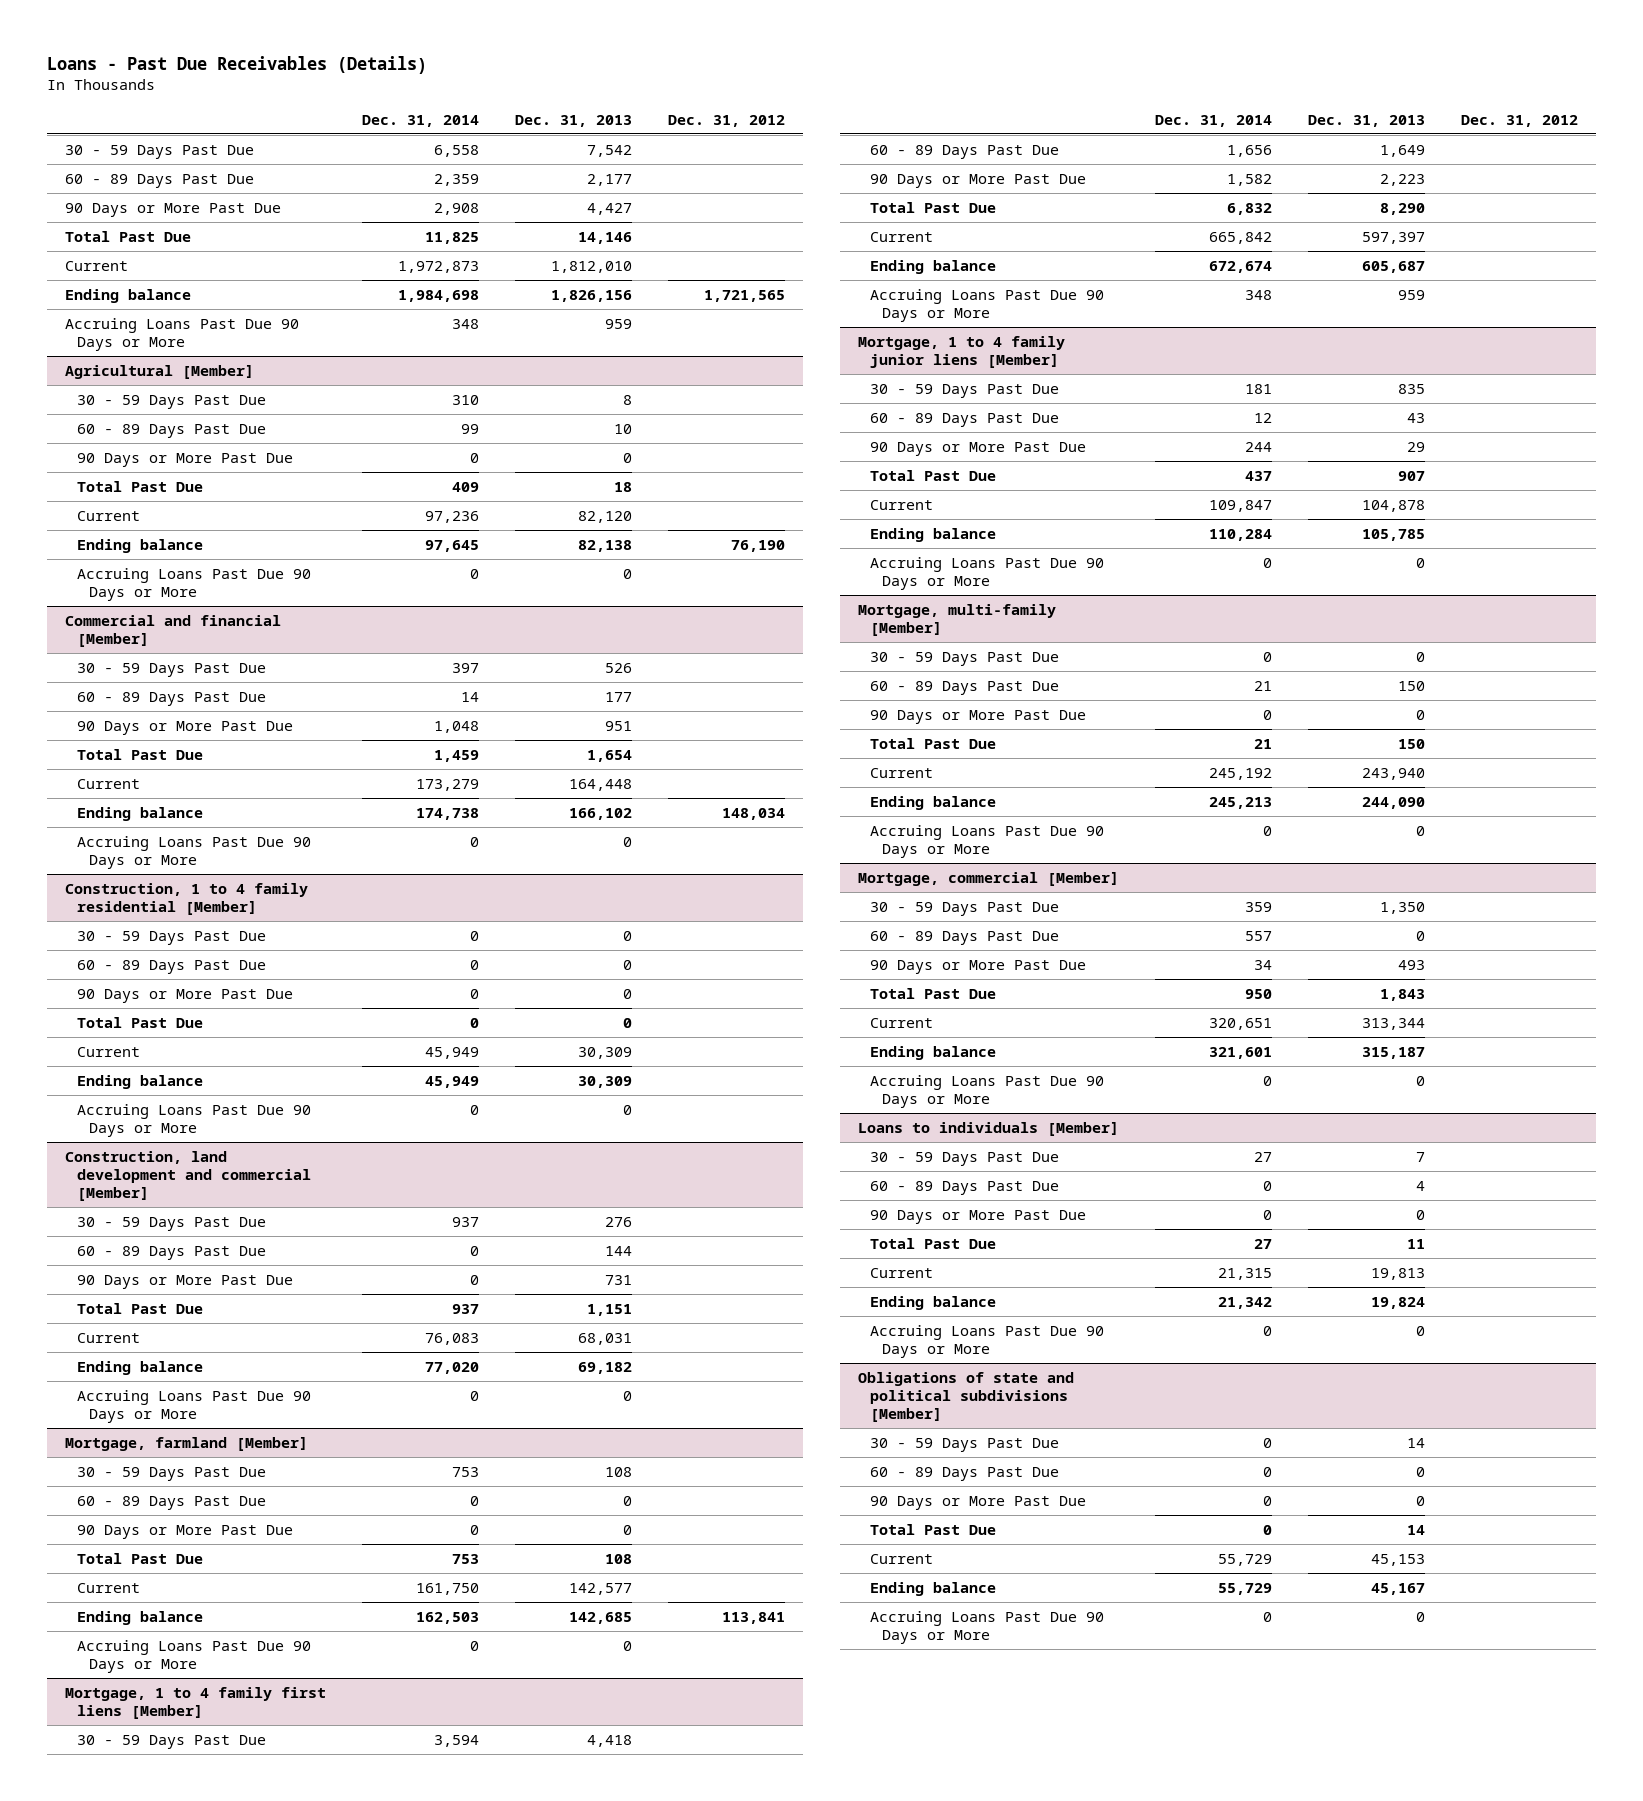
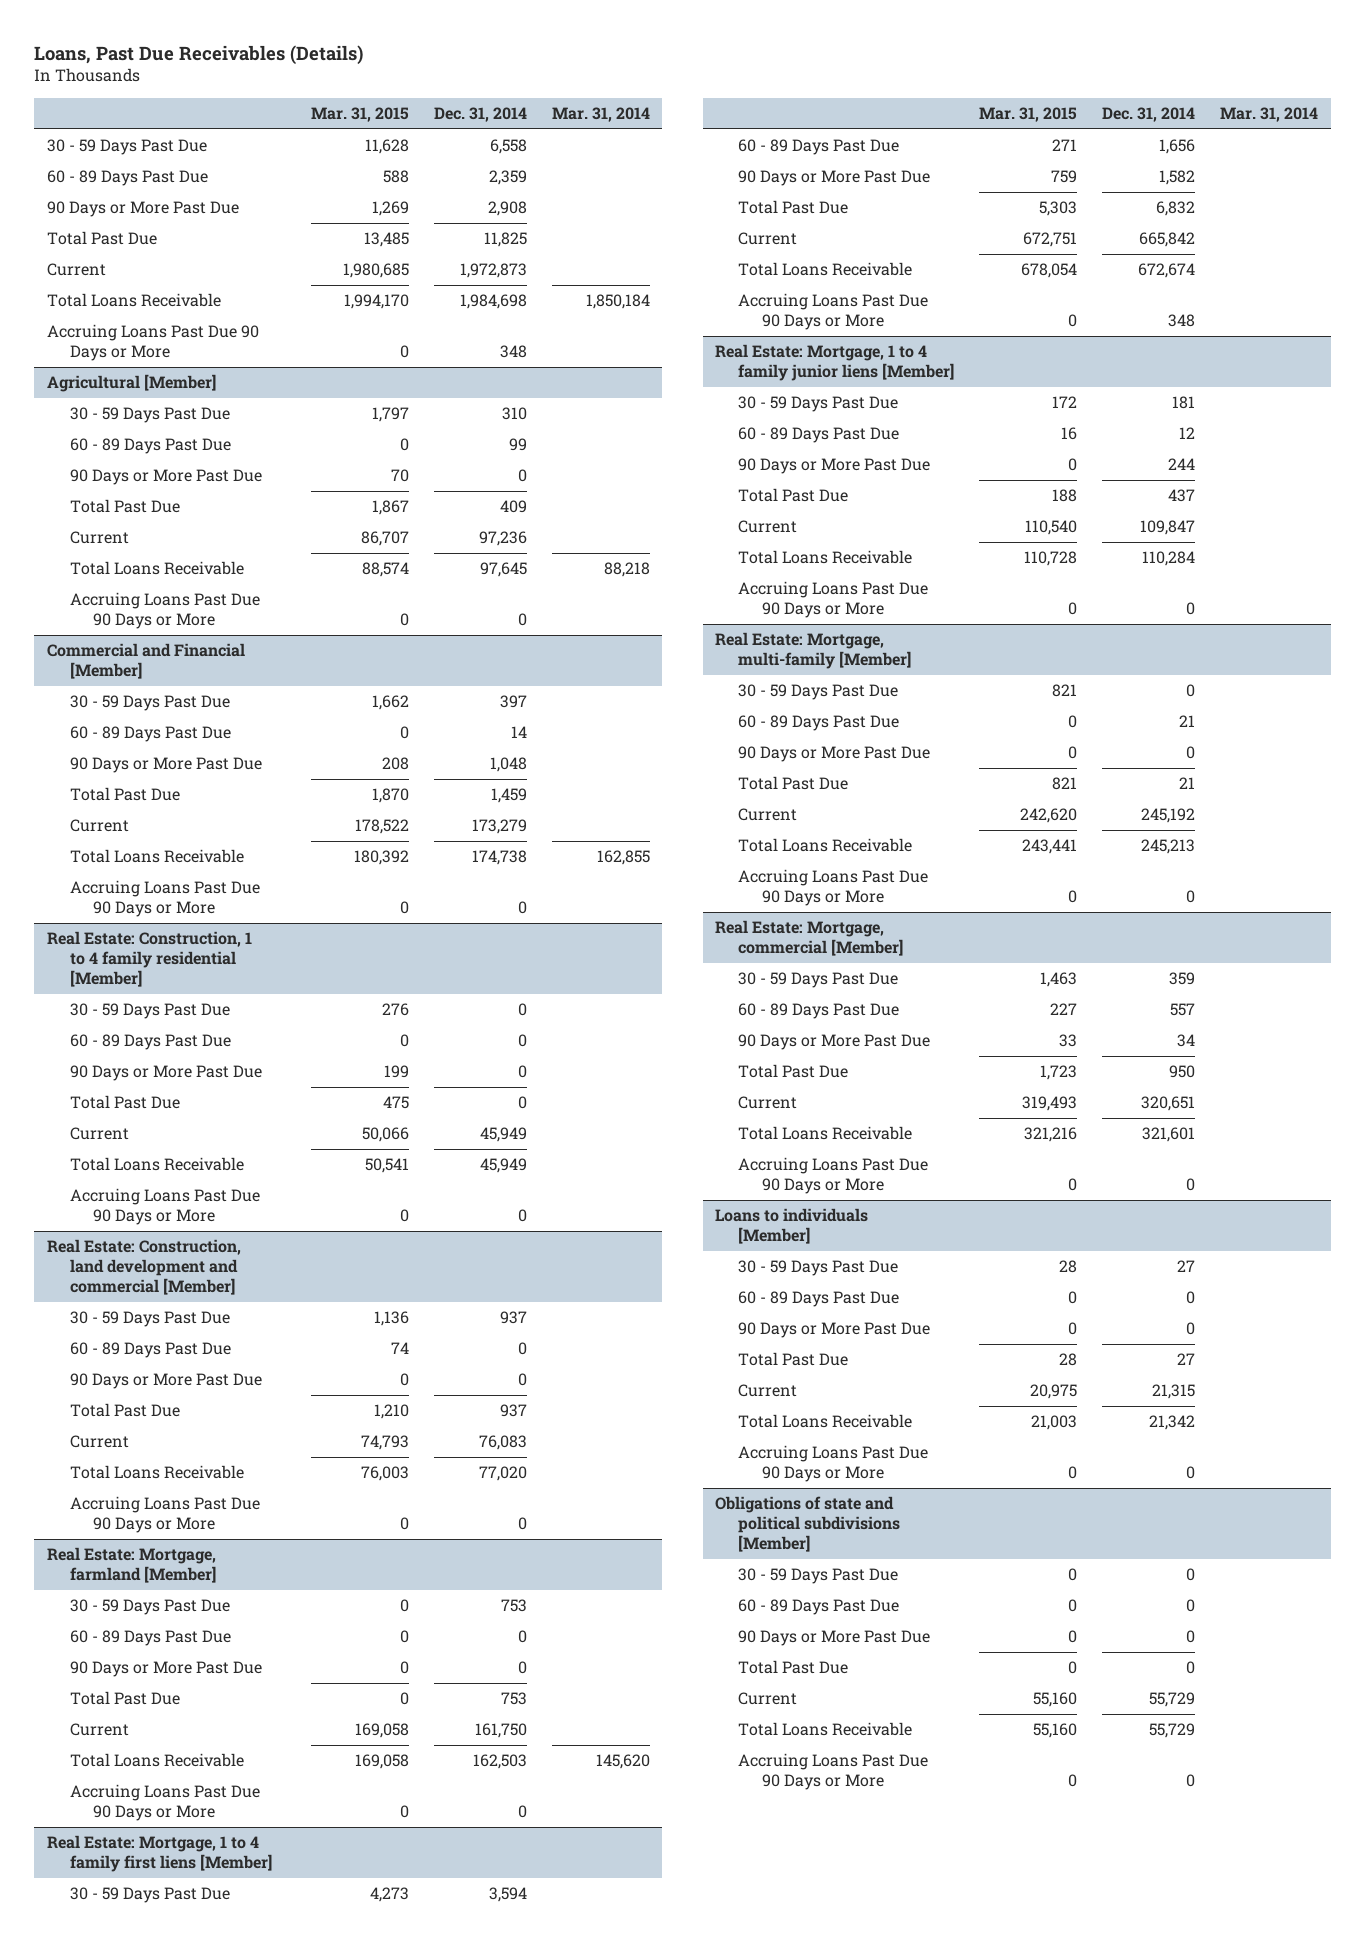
- Loans - Past Due Receivables (Details)
+ Loans, Past Due Receivables (Details)
- | Dec. 31, 2014 | Dec. 31, 2013 | Dec. 31, 2012
+ | Mar. 31, 2015 | Dec. 31, 2014 | Mar. 31, 2014
- Ending balance | 1,984,698 | 1,826,156 | 1,721,565
+ Total Loans Receivable | 1,994,170 | 1,984,698 | 1,850,184
@ Agricultural [Member]
- Ending balance | 97,645 | 82,138 | 76,190
+ Total Loans Receivable | 88,574 | 97,645 | 88,218
- Commercial and financial [Member]
+ Commercial and Financial [Member]
- Ending balance | 174,738 | 166,102 | 148,034
+ Total Loans Receivable | 180,392 | 174,738 | 162,855
- Construction, 1 to 4 family residential [Member]
+ Real Estate: Construction, 1 to 4 family residential [Member]
- Ending balance | 45,949 | 30,309 |
+ Total Loans Receivable | 50,541 | 45,949 |
- Construction, land development and commercial [Member]
+ Real Estate: Construction, land development and commercial [Member]
- Ending balance | 77,020 | 69,182 |
+ Total Loans Receivable | 76,003 | 77,020 |
- Mortgage, farmland [Member]
+ Real Estate: Mortgage, farmland [Member]
- Ending balance | 162,503 | 142,685 | 113,841
+ Total Loans Receivable | 169,058 | 162,503 | 145,620
- Mortgage, 1 to 4 family first liens [Member]
+ Real Estate: Mortgage, 1 to 4 family first liens [Member]
- Ending balance | 672,674 | 605,687 |
+ Total Loans Receivable | 678,054 | 672,674 |
- Mortgage, 1 to 4 family junior liens [Member]
+ Real Estate: Mortgage, 1 to 4 family junior liens [Member]
- Ending balance | 110,284 | 105,785 |
+ Total Loans Receivable | 110,728 | 110,284 |
- Mortgage, multi-family [Member]
+ Real Estate: Mortgage, multi-family [Member]
- Ending balance | 245,213 | 244,090 |
+ Total Loans Receivable | 243,441 | 245,213 |
- Mortgage, commercial [Member]
+ Real Estate: Mortgage, commercial [Member]
- Ending balance | 321,601 | 315,187 |
+ Total Loans Receivable | 321,216 | 321,601 |
@ Loans to individuals [Member]
- Ending balance | 21,342 | 19,824 |
+ Total Loans Receivable | 21,003 | 21,342 |
@ Obligations of state and political subdivisions [Member]
- Ending balance | 55,729 | 45,167 |
+ Total Loans Receivable | 55,160 | 55,729 |

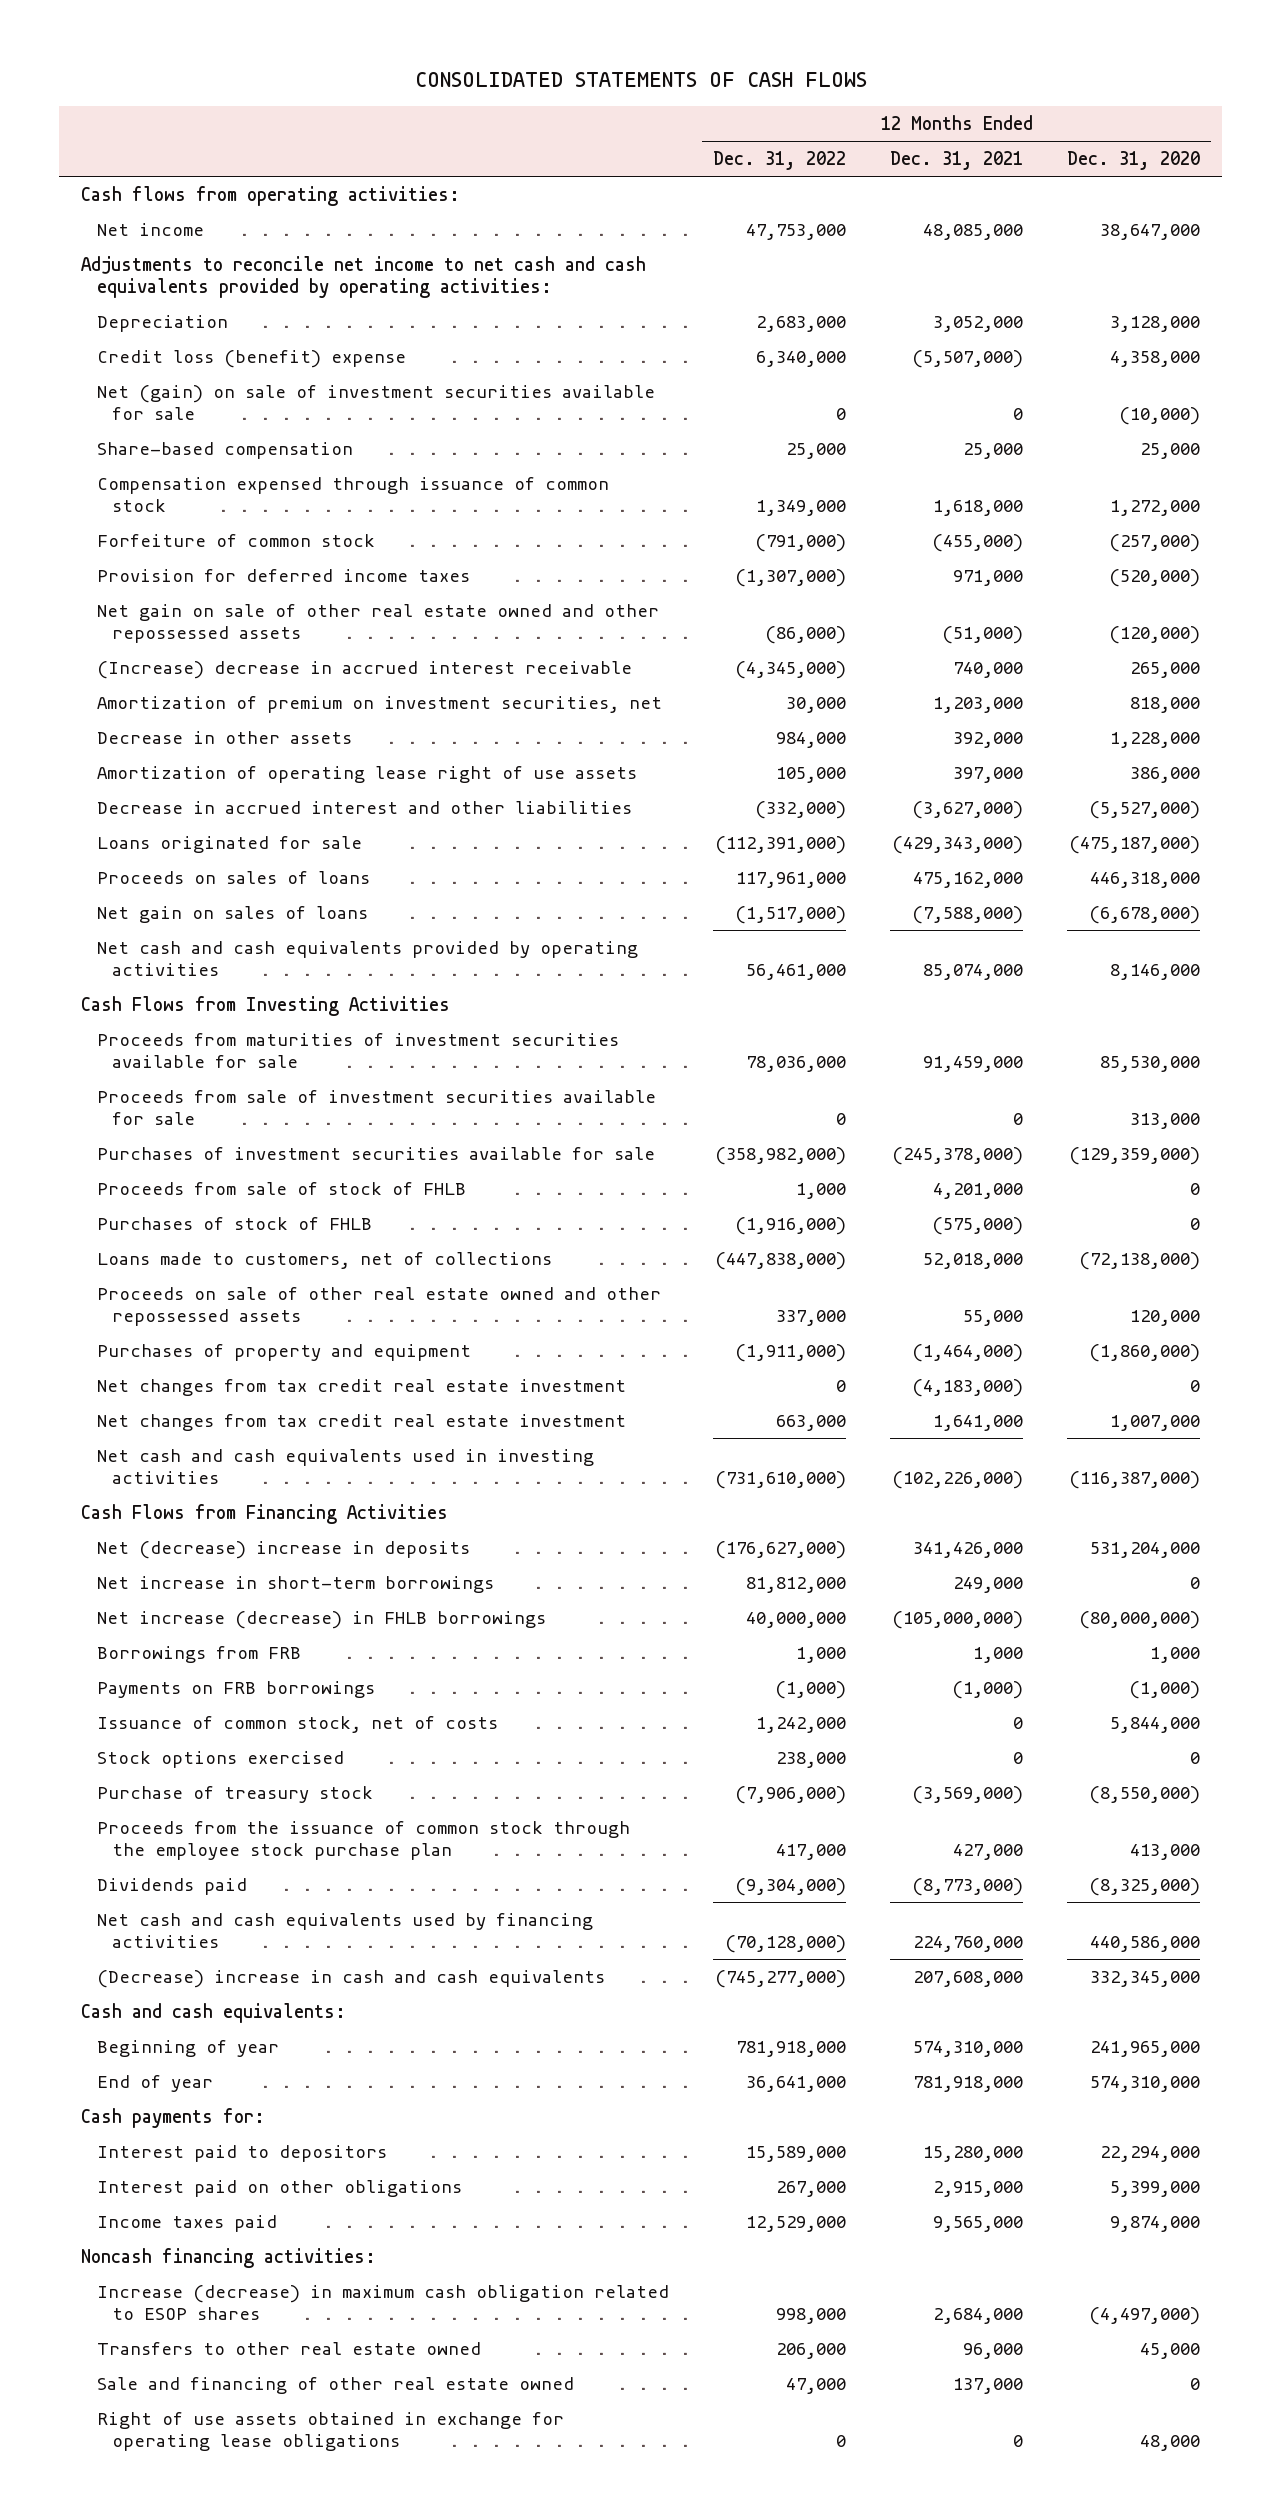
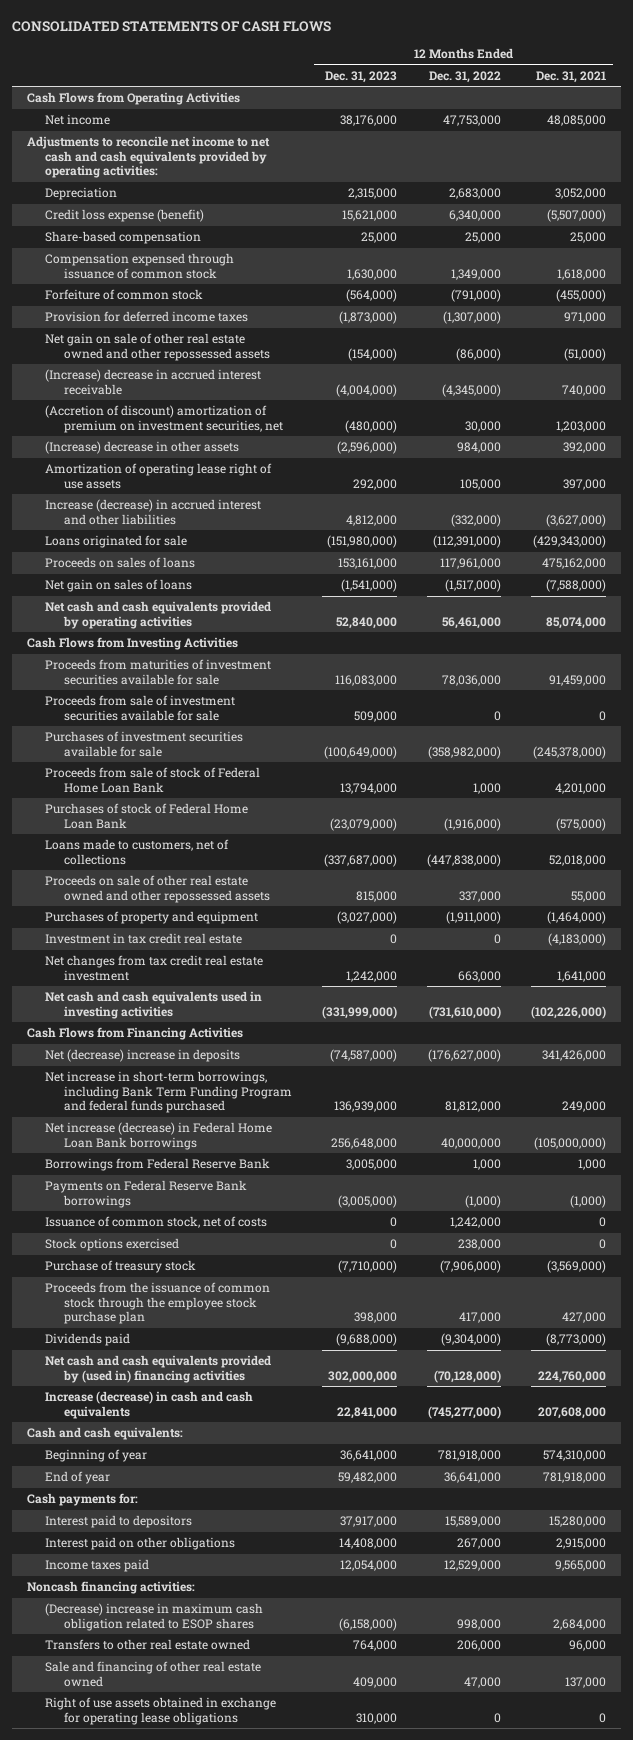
- | 12 Months Ended Dec. 31, 2022 | 12 Months Ended Dec. 31, 2021 | 12 Months Ended Dec. 31, 2020
+ | 12 Months Ended Dec. 31, 2023 | 12 Months Ended Dec. 31, 2022 | 12 Months Ended Dec. 31, 2021
- Cash flows from operating activities:
+ Cash Flows from Operating Activities
- Credit loss (benefit) expense | 6,340,000 | (5,507,000) | 4,358,000
- Net (gain) on sale of investment securities available for sale | 0 | 0 | (10,000)
+ Credit loss expense (benefit) | 15,621,000 | 6,340,000 | (5,507,000)
- Amortization of premium on investment securities, net | 30,000 | 1,203,000 | 818,000
- Decrease in other assets | 984,000 | 392,000 | 1,228,000
+ (Accretion of discount) amortization of premium on investment securities, net | (480,000) | 30,000 | 1,203,000
+ (Increase) decrease in other assets | (2,596,000) | 984,000 | 392,000
- Decrease in accrued interest and other liabilities | (332,000) | (3,627,000) | (5,527,000)
+ Increase (decrease) in accrued interest and other liabilities | 4,812,000 | (332,000) | (3,627,000)
- Proceeds from sale of stock of FHLB | 1,000 | 4,201,000 | 0
- Purchases of stock of FHLB | (1,916,000) | (575,000) | 0
+ Proceeds from sale of stock of Federal Home Loan Bank | 13,794,000 | 1,000 | 4,201,000
+ Purchases of stock of Federal Home Loan Bank | (23,079,000) | (1,916,000) | (575,000)
- Net changes from tax credit real estate investment | 0 | (4,183,000) | 0
+ Investment in tax credit real estate | 0 | 0 | (4,183,000)
- Net increase in short-term borrowings | 81,812,000 | 249,000 | 0
- Net increase (decrease) in FHLB borrowings | 40,000,000 | (105,000,000) | (80,000,000)
- Borrowings from FRB | 1,000 | 1,000 | 1,000
- Payments on FRB borrowings | (1,000) | (1,000) | (1,000)
+ Net increase in short-term borrowings, including Bank Term Funding Program and federal funds purchased | 136,939,000 | 81,812,000 | 249,000
+ Net increase (decrease) in Federal Home Loan Bank borrowings | 256,648,000 | 40,000,000 | (105,000,000)
+ Borrowings from Federal Reserve Bank | 3,005,000 | 1,000 | 1,000
+ Payments on Federal Reserve Bank borrowings | (3,005,000) | (1,000) | (1,000)
- Net cash and cash equivalents used by financing activities | (70,128,000) | 224,760,000 | 440,586,000
- (Decrease) increase in cash and cash equivalents | (745,277,000) | 207,608,000 | 332,345,000
+ Net cash and cash equivalents provided by (used in) financing activities | 302,000,000 | (70,128,000) | 224,760,000
+ Increase (decrease) in cash and cash equivalents | 22,841,000 | (745,277,000) | 207,608,000
- Increase (decrease) in maximum cash obligation related to ESOP shares | 998,000 | 2,684,000 | (4,497,000)
+ (Decrease) increase in maximum cash obligation related to ESOP shares | (6,158,000) | 998,000 | 2,684,000

